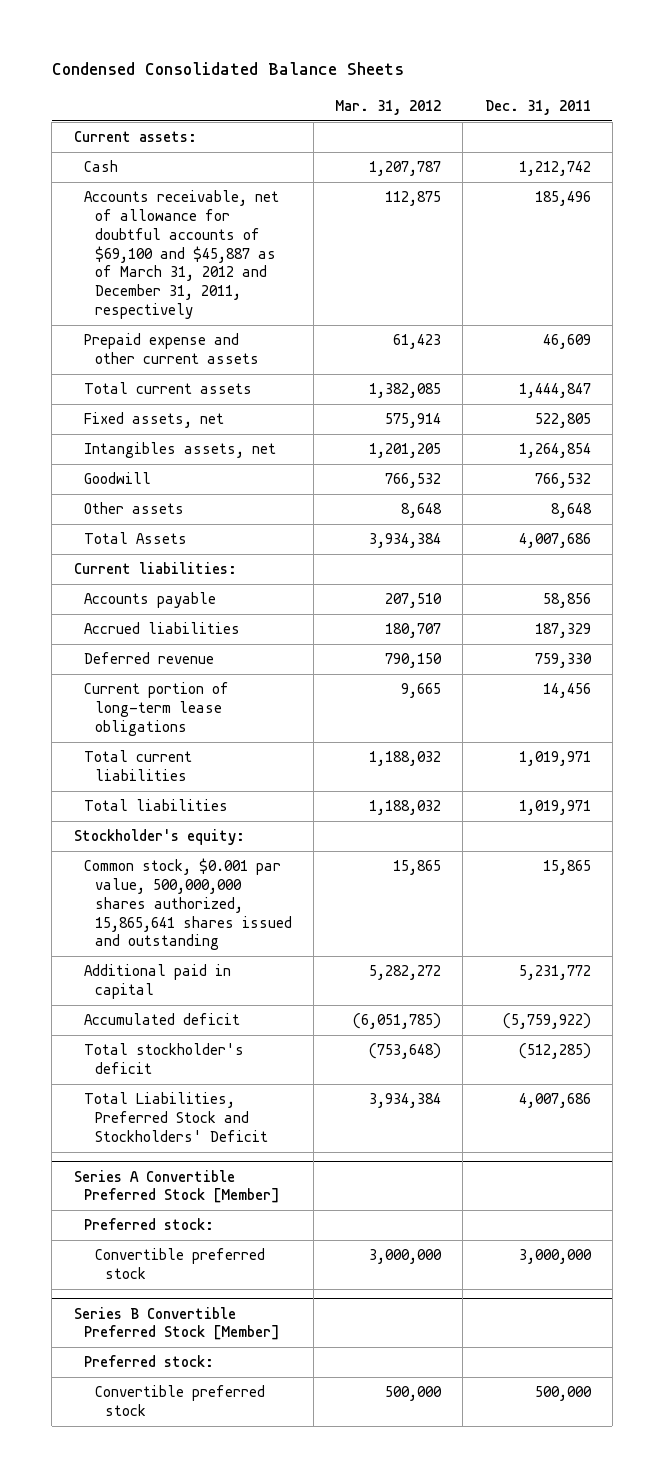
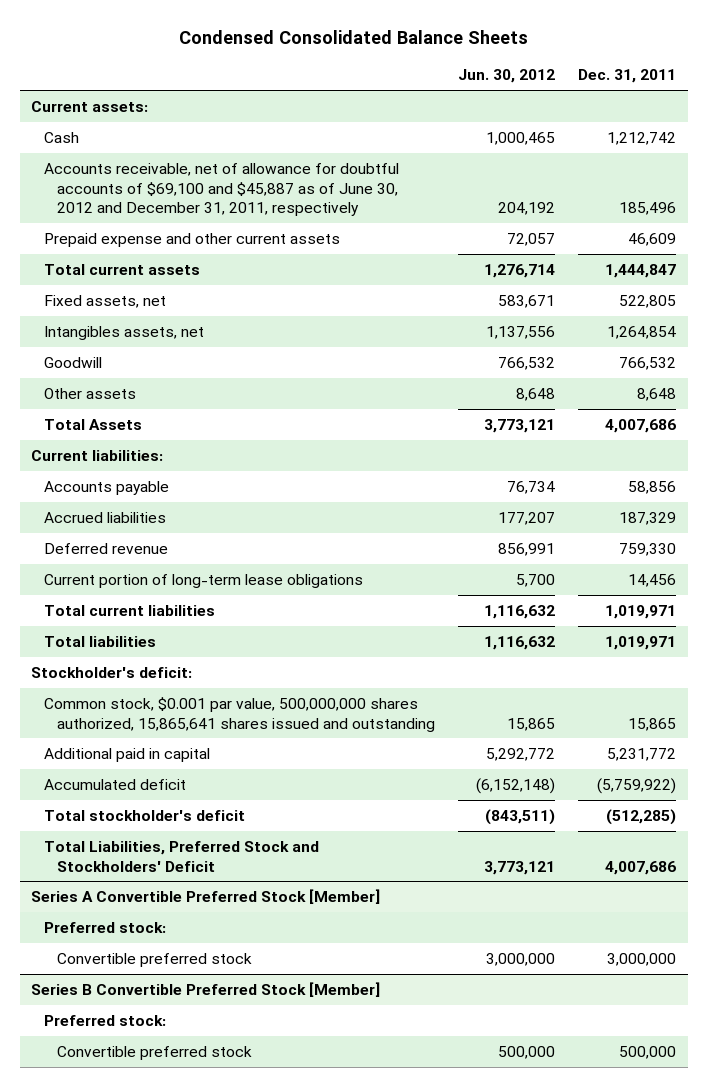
- | Mar. 31, 2012 | Dec. 31, 2011
+ | Jun. 30, 2012 | Dec. 31, 2011
- Accounts receivable, net of allowance for doubtful accounts of $69,100 and $45,887 as of March 31, 2012 and December 31, 2011, respectively | 112,875 | 185,496
+ Accounts receivable, net of allowance for doubtful accounts of $69,100 and $45,887 as of June 30, 2012 and December 31, 2011, respectively | 204,192 | 185,496
- Stockholder's equity:
+ Stockholder's deficit:

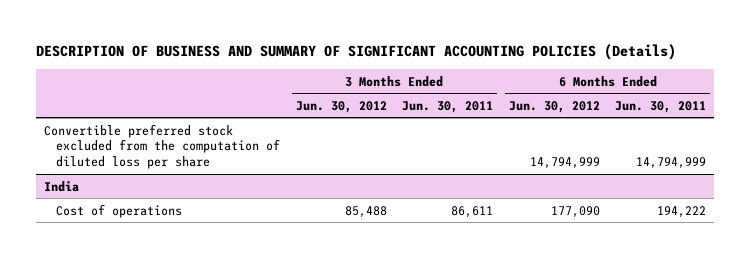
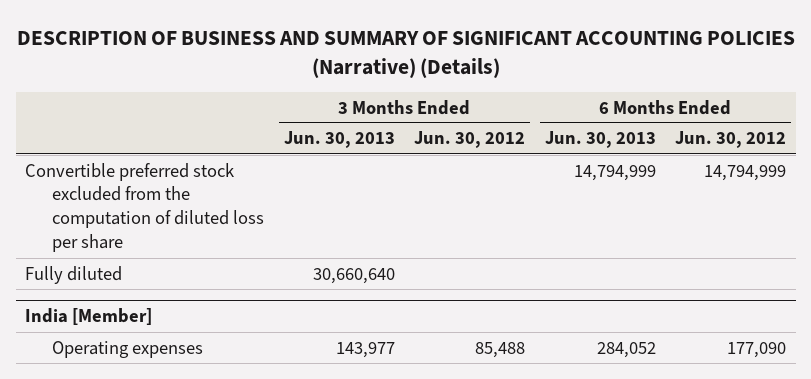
- DESCRIPTION OF BUSINESS AND SUMMARY OF SIGNIFICANT ACCOUNTING POLICIES (Details)
+ DESCRIPTION OF BUSINESS AND SUMMARY OF SIGNIFICANT ACCOUNTING POLICIES (Narrative) (Details)
- | 3 Months Ended Jun. 30, 2012 | 3 Months Ended Jun. 30, 2011 | 6 Months Ended Jun. 30, 2012 | 6 Months Ended Jun. 30, 2011
+ | 3 Months Ended Jun. 30, 2013 | 3 Months Ended Jun. 30, 2012 | 6 Months Ended Jun. 30, 2013 | 6 Months Ended Jun. 30, 2012
- India
- Cost of operations | 85,488 | 86,611 | 177,090 | 194,222
+ Fully diluted | 30,660,640 | | |
+ India [Member]
+ Operating expenses | 143,977 | 85,488 | 284,052 | 177,090

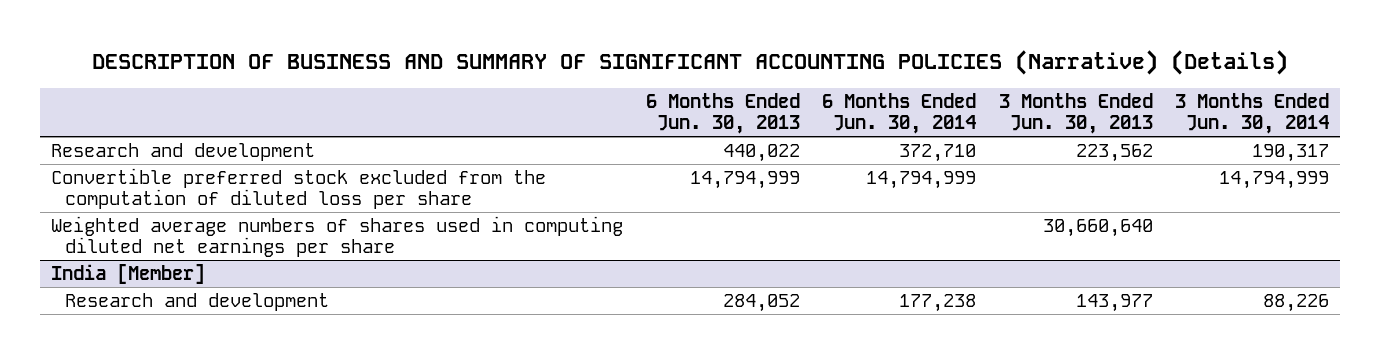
- | 3 Months Ended Jun. 30, 2013 | 3 Months Ended Jun. 30, 2012 | 6 Months Ended Jun. 30, 2013 | 6 Months Ended Jun. 30, 2012
+ | 6 Months Ended Jun. 30, 2013 | 6 Months Ended Jun. 30, 2014 | 3 Months Ended Jun. 30, 2013 | 3 Months Ended Jun. 30, 2014
+ Research and development | 440,022 | 372,710 | 223,562 | 190,317
- Fully diluted | 30,660,640 | | |
+ Weighted average numbers of shares used in computing diluted net earnings per share | | | 30,660,640 |
@ India [Member]
- Operating expenses | 143,977 | 85,488 | 284,052 | 177,090
+ Research and development | 284,052 | 177,238 | 143,977 | 88,226

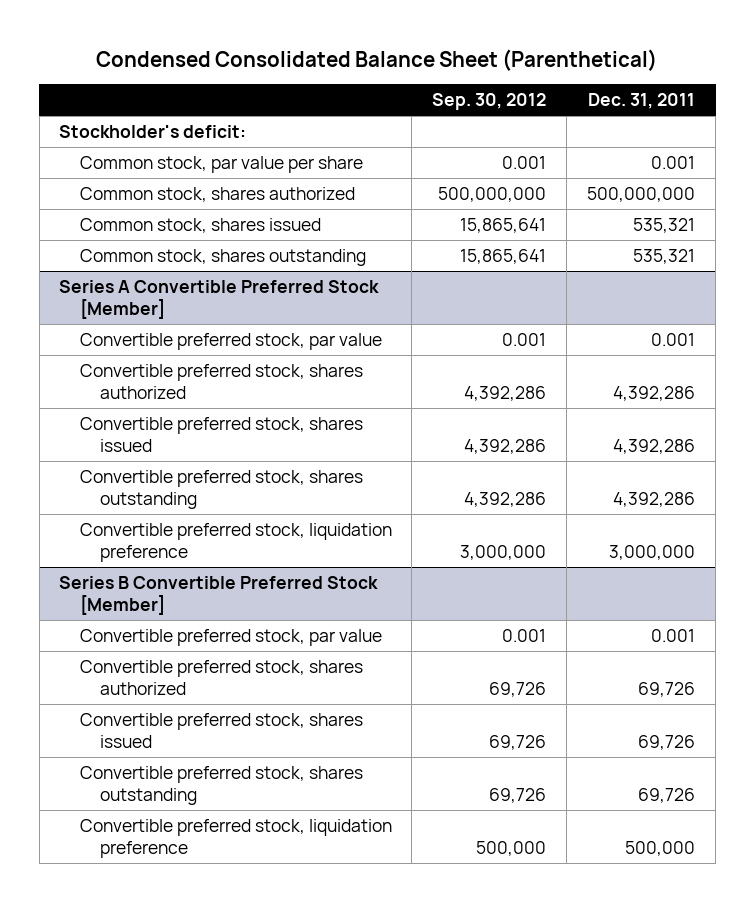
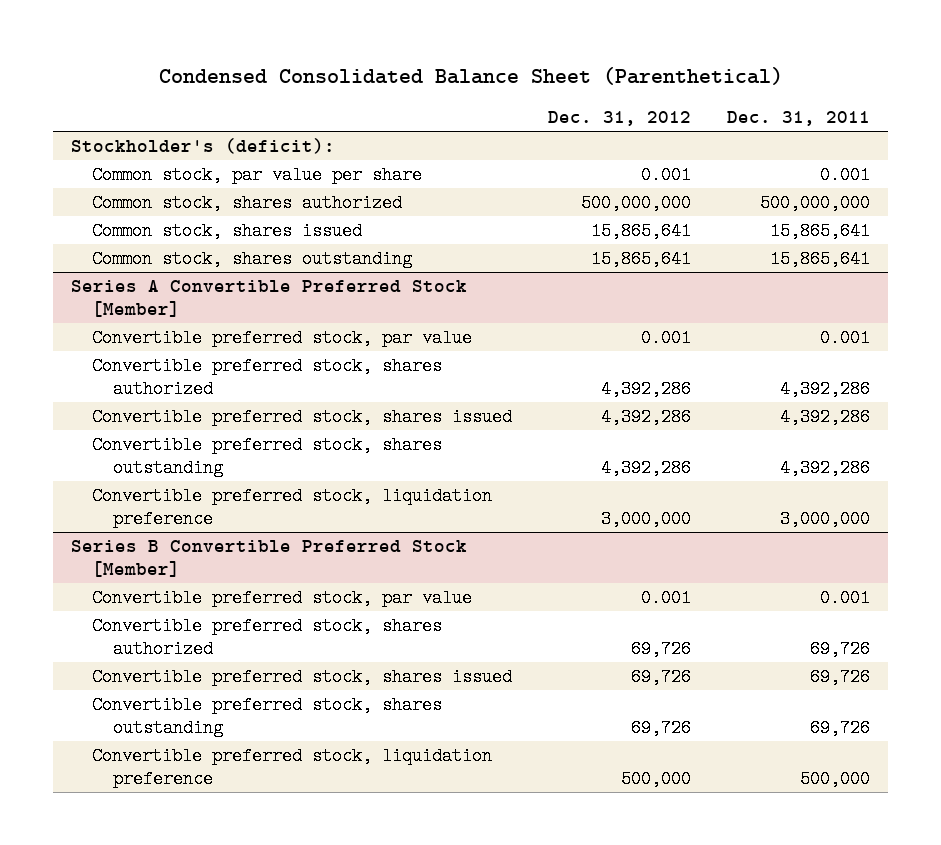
- | Sep. 30, 2012 | Dec. 31, 2011
+ | Dec. 31, 2012 | Dec. 31, 2011
- Stockholder's deficit:
+ Stockholder's (deficit):
- Common stock, shares issued | 15,865,641 | 535,321
- Common stock, shares outstanding | 15,865,641 | 535,321
+ Common stock, shares issued | 15,865,641 | 15,865,641
+ Common stock, shares outstanding | 15,865,641 | 15,865,641

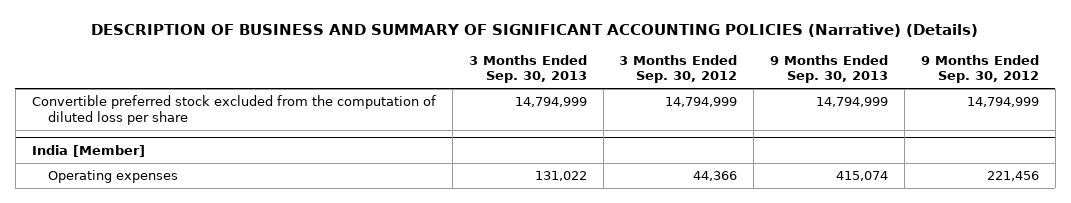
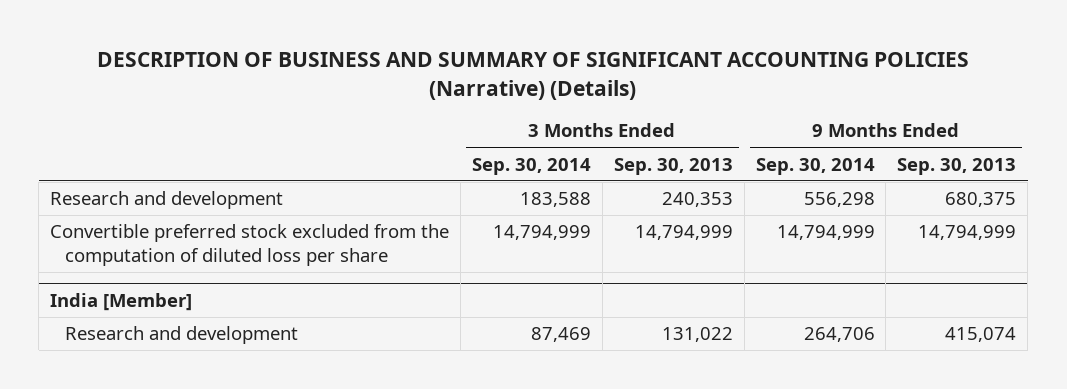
- | 3 Months Ended Sep. 30, 2013 | 3 Months Ended Sep. 30, 2012 | 9 Months Ended Sep. 30, 2013 | 9 Months Ended Sep. 30, 2012
+ | 3 Months Ended Sep. 30, 2014 | 3 Months Ended Sep. 30, 2013 | 9 Months Ended Sep. 30, 2014 | 9 Months Ended Sep. 30, 2013
+ Research and development | 183,588 | 240,353 | 556,298 | 680,375
@ India [Member]
- Operating expenses | 131,022 | 44,366 | 415,074 | 221,456
+ Research and development | 87,469 | 131,022 | 264,706 | 415,074

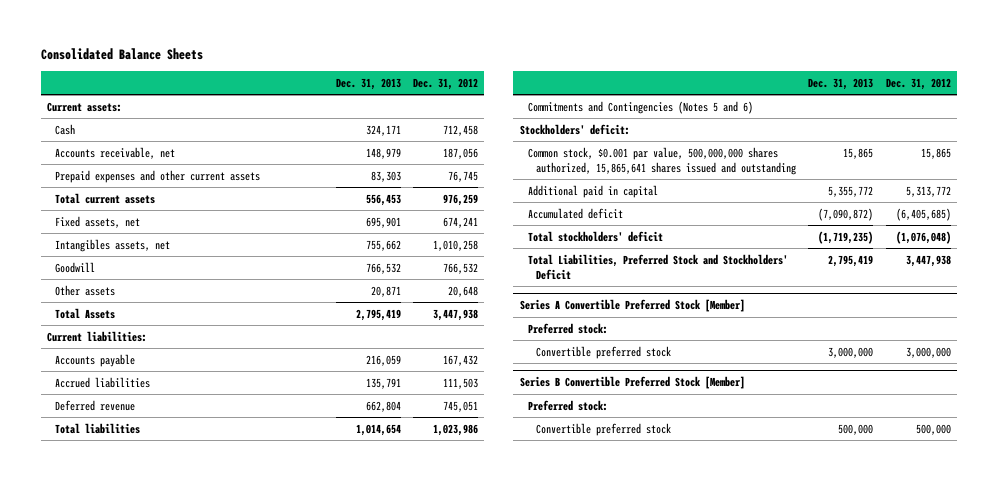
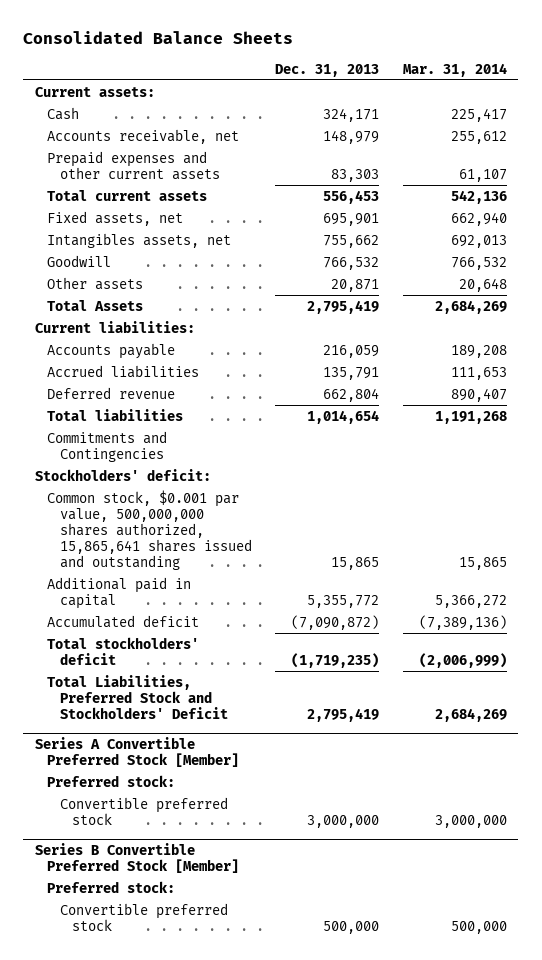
- | Dec. 31, 2013 | Dec. 31, 2012
+ | Dec. 31, 2013 | Mar. 31, 2014
- Commitments and Contingencies (Notes 5 and 6)
+ Commitments and Contingencies

